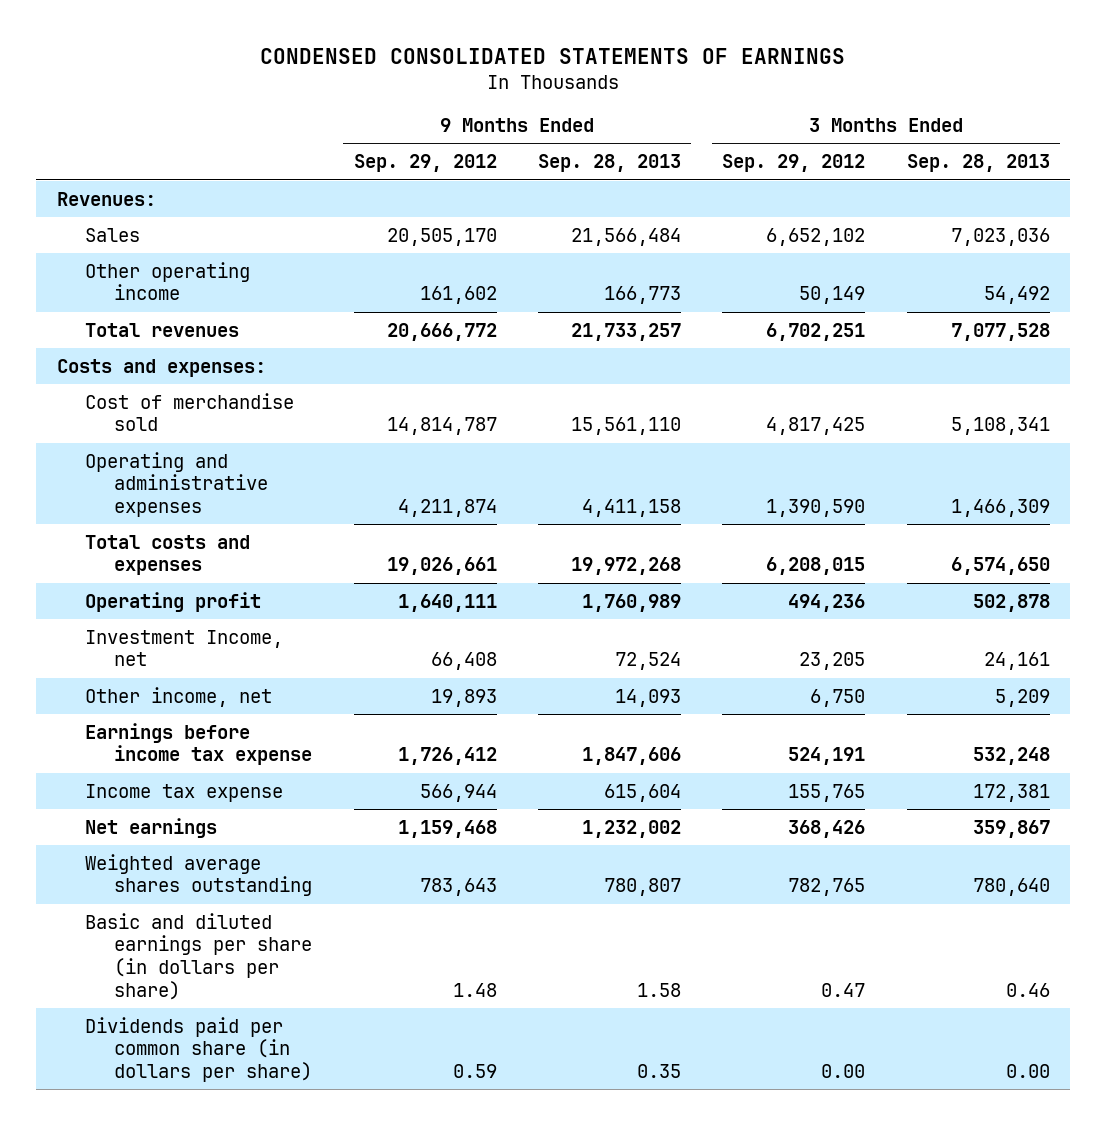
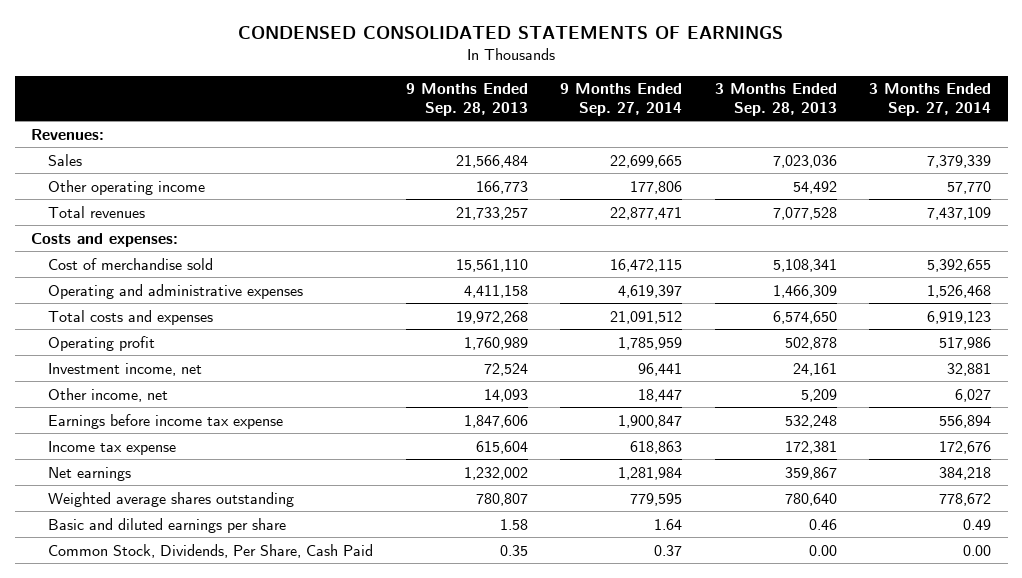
- | 9 Months Ended Sep. 29, 2012 | 9 Months Ended Sep. 28, 2013 | 3 Months Ended Sep. 29, 2012 | 3 Months Ended Sep. 28, 2013
+ | 9 Months Ended Sep. 28, 2013 | 9 Months Ended Sep. 27, 2014 | 3 Months Ended Sep. 28, 2013 | 3 Months Ended Sep. 27, 2014
- Investment Income, net | 66,408 | 72,524 | 23,205 | 24,161
+ Investment income, net | 72,524 | 96,441 | 24,161 | 32,881
- Basic and diluted earnings per share (in dollars per share) | 1.48 | 1.58 | 0.47 | 0.46
- Dividends paid per common share (in dollars per share) | 0.59 | 0.35 | 0.00 | 0.00
+ Basic and diluted earnings per share | 1.58 | 1.64 | 0.46 | 0.49
+ Common Stock, Dividends, Per Share, Cash Paid | 0.35 | 0.37 | 0.00 | 0.00

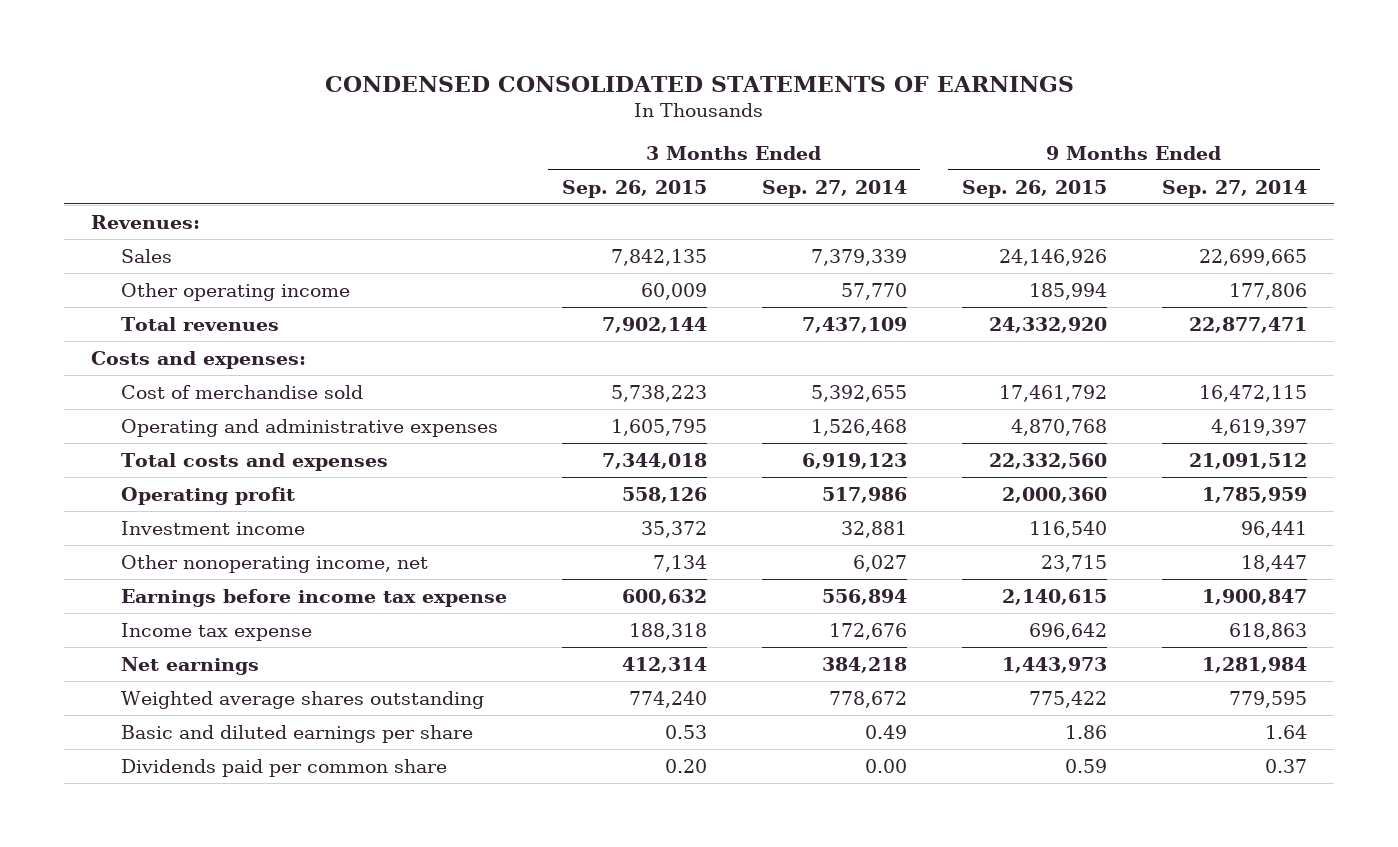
- | 9 Months Ended Sep. 28, 2013 | 9 Months Ended Sep. 27, 2014 | 3 Months Ended Sep. 28, 2013 | 3 Months Ended Sep. 27, 2014
+ | 3 Months Ended Sep. 26, 2015 | 3 Months Ended Sep. 27, 2014 | 9 Months Ended Sep. 26, 2015 | 9 Months Ended Sep. 27, 2014
- Investment income, net | 72,524 | 96,441 | 24,161 | 32,881
- Other income, net | 14,093 | 18,447 | 5,209 | 6,027
+ Investment income | 35,372 | 32,881 | 116,540 | 96,441
+ Other nonoperating income, net | 7,134 | 6,027 | 23,715 | 18,447
- Common Stock, Dividends, Per Share, Cash Paid | 0.35 | 0.37 | 0.00 | 0.00
+ Dividends paid per common share | 0.20 | 0.00 | 0.59 | 0.37

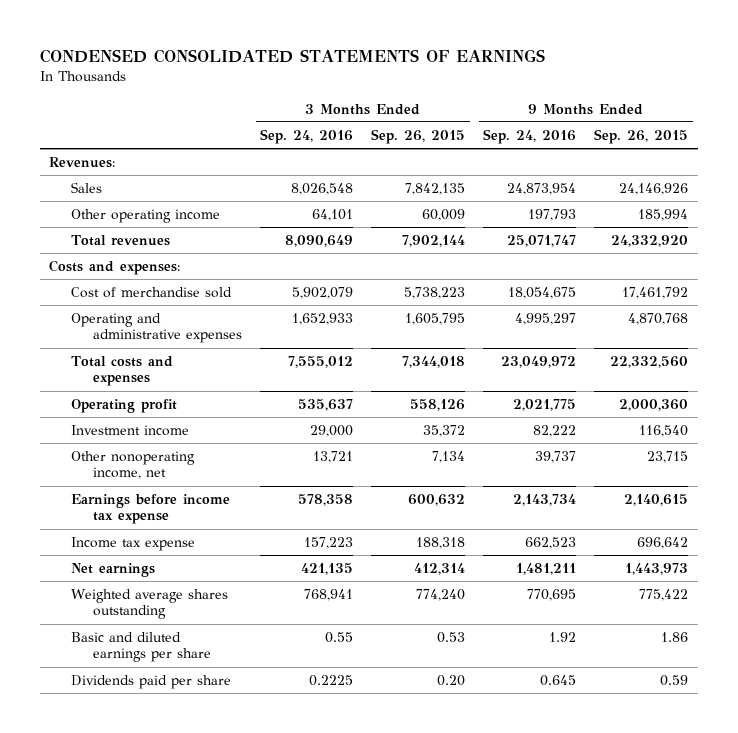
- | 3 Months Ended Sep. 26, 2015 | 3 Months Ended Sep. 27, 2014 | 9 Months Ended Sep. 26, 2015 | 9 Months Ended Sep. 27, 2014
+ | 3 Months Ended Sep. 24, 2016 | 3 Months Ended Sep. 26, 2015 | 9 Months Ended Sep. 24, 2016 | 9 Months Ended Sep. 26, 2015
- Dividends paid per common share | 0.20 | 0.00 | 0.59 | 0.37
+ Dividends paid per share | 0.2225 | 0.20 | 0.645 | 0.59

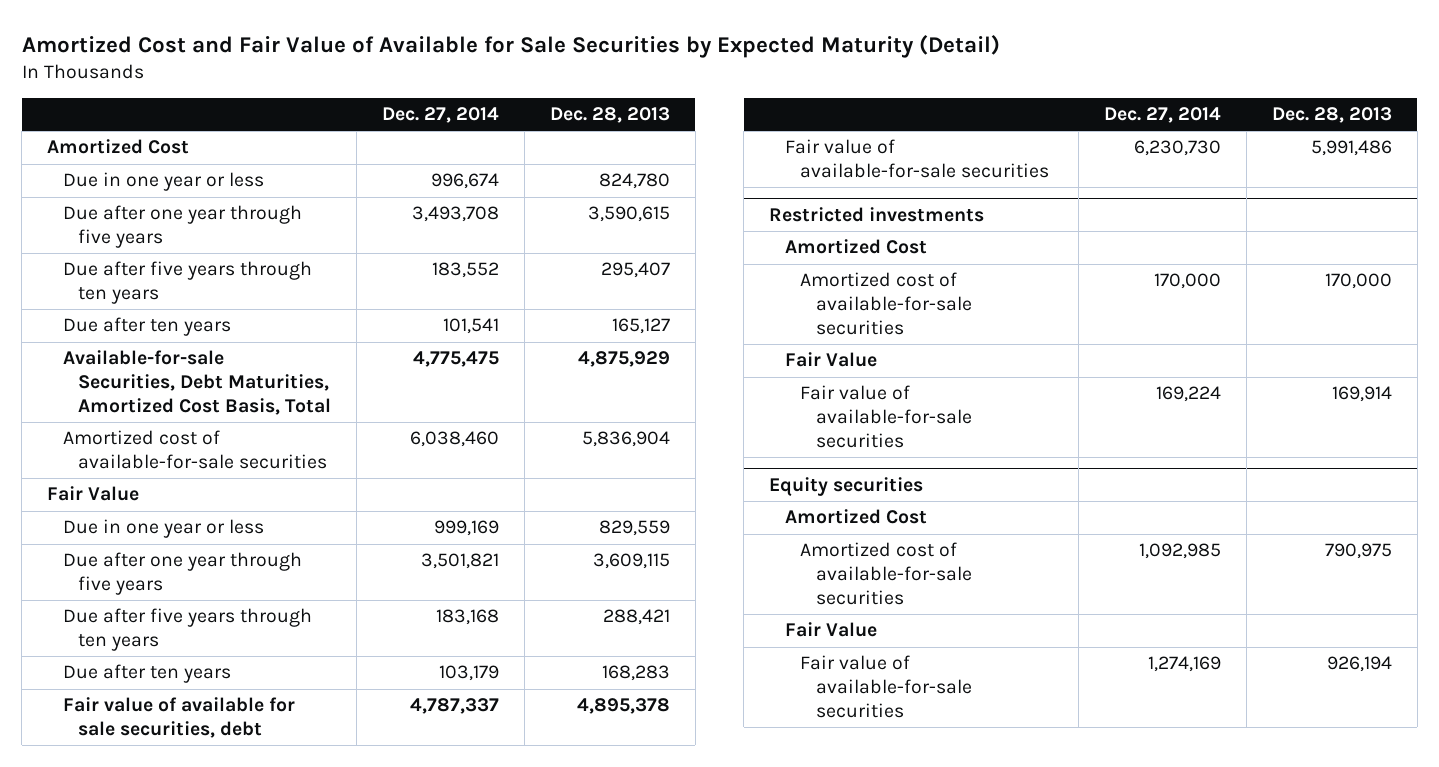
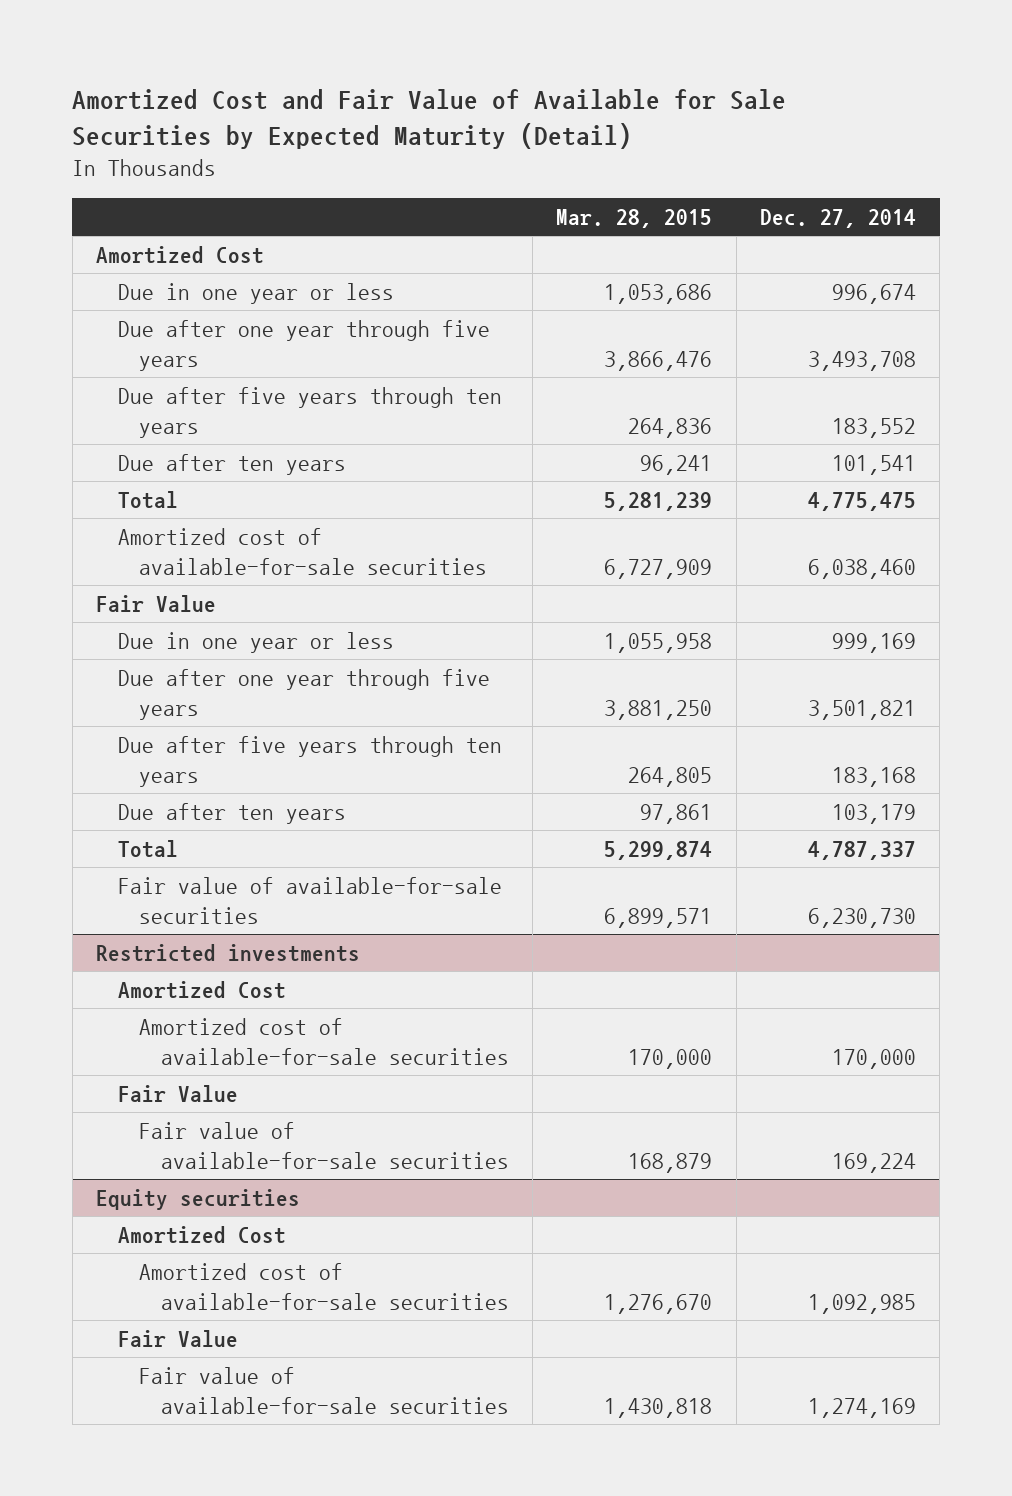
- | Dec. 27, 2014 | Dec. 28, 2013
+ | Mar. 28, 2015 | Dec. 27, 2014
- Available-for-sale Securities, Debt Maturities, Amortized Cost Basis, Total | 4,775,475 | 4,875,929
+ Total | 5,281,239 | 4,775,475
- Fair value of available for sale securities, debt | 4,787,337 | 4,895,378
+ Total | 5,299,874 | 4,787,337

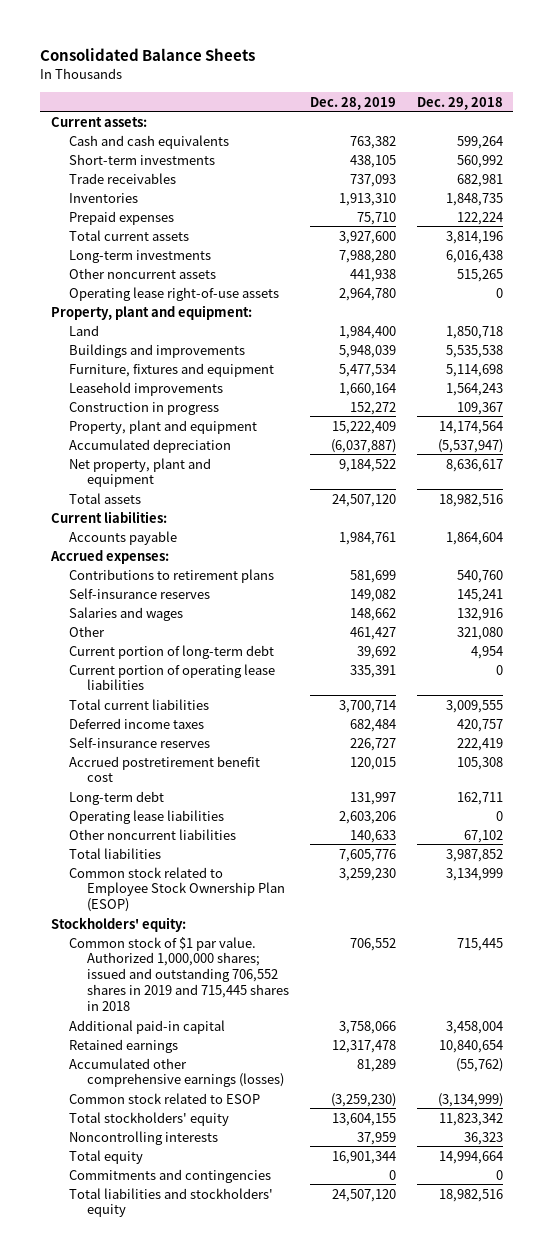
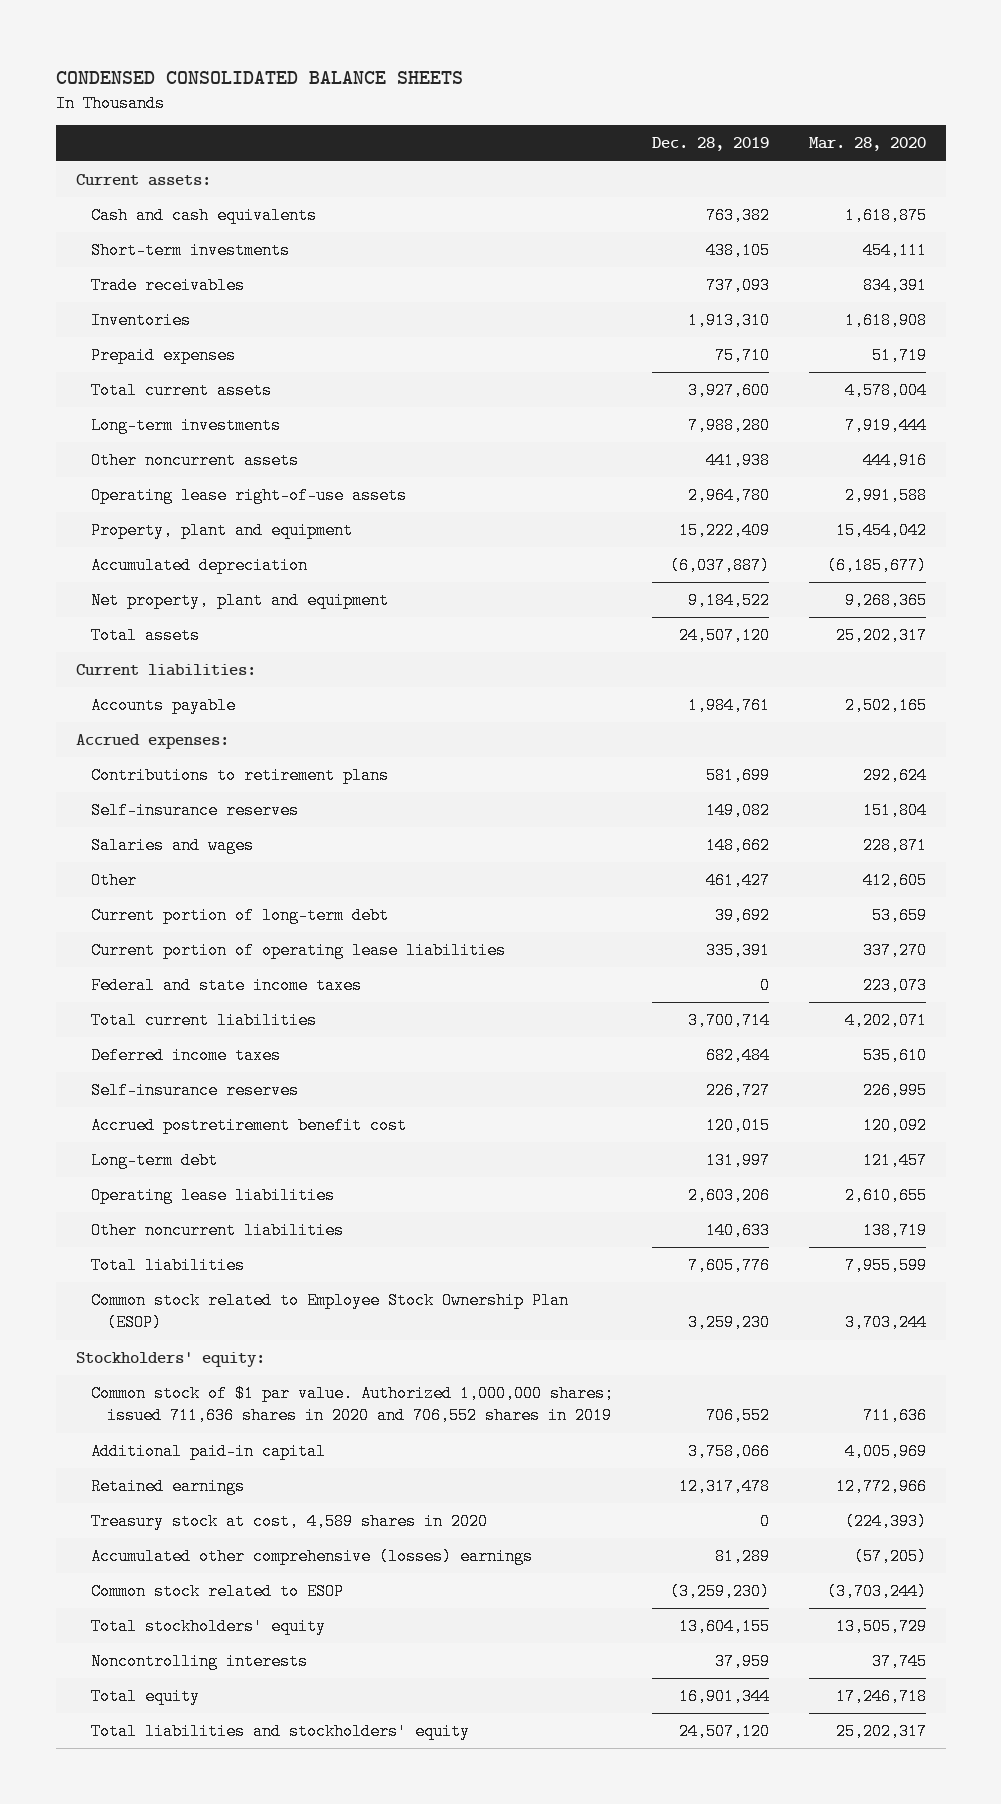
- Consolidated Balance Sheets
+ CONDENSED CONSOLIDATED BALANCE SHEETS
- | Dec. 28, 2019 | Dec. 29, 2018
+ | Dec. 28, 2019 | Mar. 28, 2020
- Property, plant and equipment:
- Land | 1,984,400 | 1,850,718
- Buildings and improvements | 5,948,039 | 5,535,538
- Furniture, fixtures and equipment | 5,477,534 | 5,114,698
- Leasehold improvements | 1,660,164 | 1,564,243
- Construction in progress | 152,272 | 109,367
+ Federal and state income taxes | 0 | 223,073
- Common stock of $1 par value. Authorized 1,000,000 shares; issued and outstanding 706,552 shares in 2019 and 715,445 shares in 2018 | 706,552 | 715,445
+ Common stock of $1 par value. Authorized 1,000,000 shares; issued 711,636 shares in 2020 and 706,552 shares in 2019 | 706,552 | 711,636
- Accumulated other comprehensive earnings (losses) | 81,289 | (55,762)
+ Treasury stock at cost, 4,589 shares in 2020 | 0 | (224,393)
+ Accumulated other comprehensive (losses) earnings | 81,289 | (57,205)
- Commitments and contingencies | 0 | 0

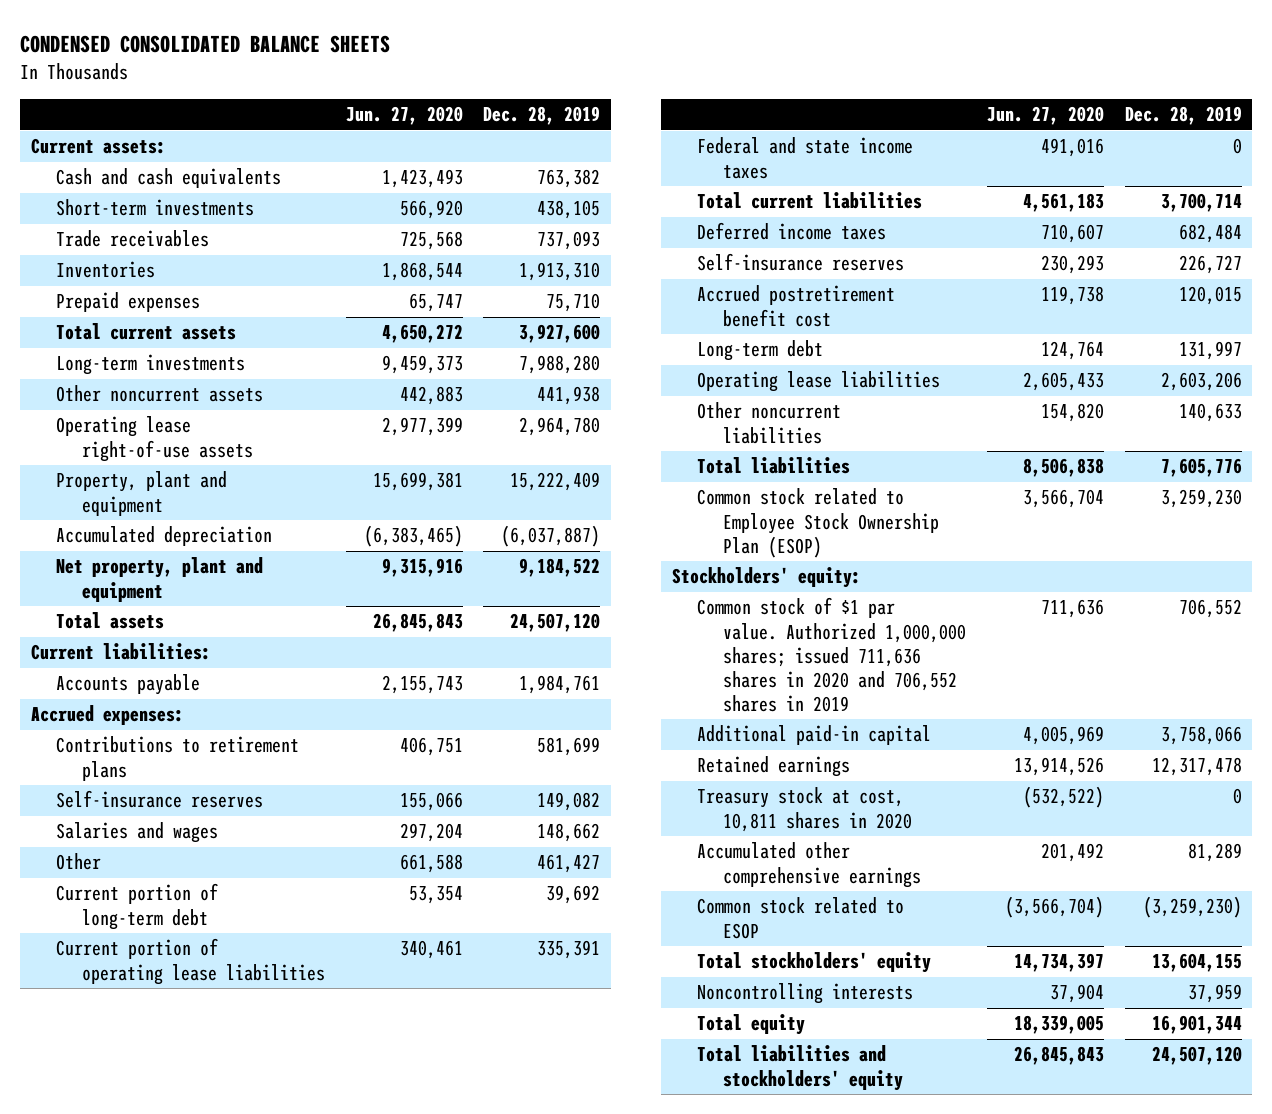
- | Dec. 28, 2019 | Mar. 28, 2020
+ | Jun. 27, 2020 | Dec. 28, 2019
- Treasury stock at cost, 4,589 shares in 2020 | 0 | (224,393)
- Accumulated other comprehensive (losses) earnings | 81,289 | (57,205)
+ Treasury stock at cost, 10,811 shares in 2020 | (532,522) | 0
+ Accumulated other comprehensive earnings | 201,492 | 81,289

